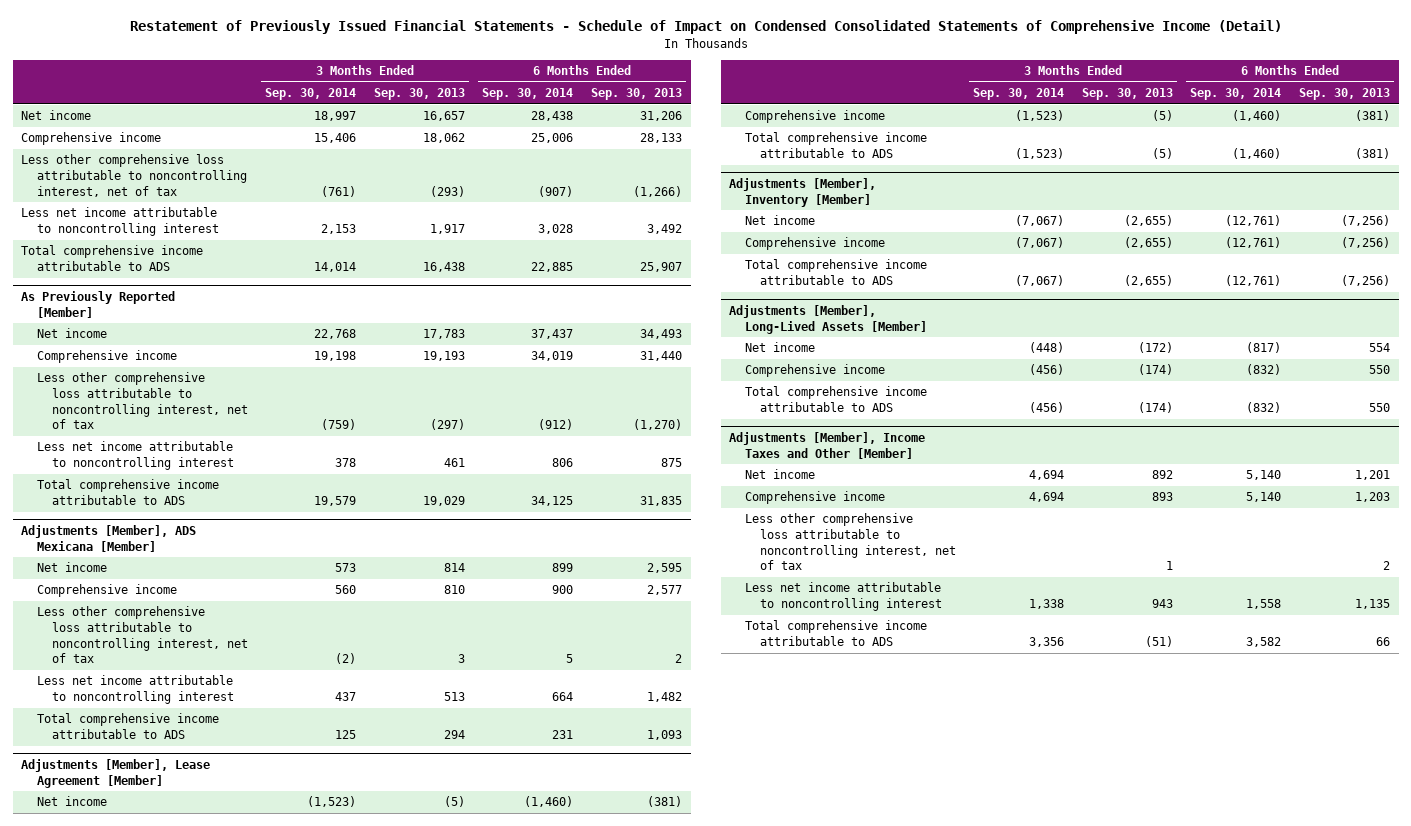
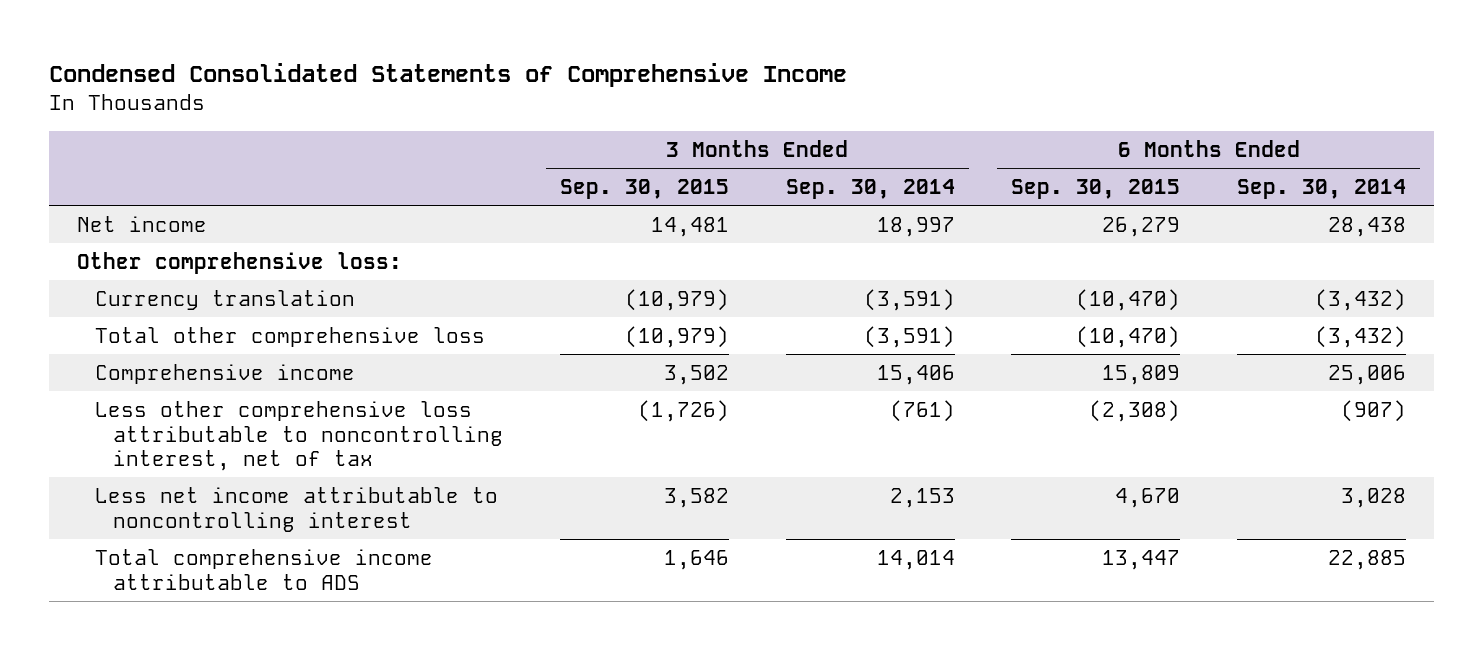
- Restatement of Previously Issued Financial Statements - Schedule of Impact on Condensed Consolidated Statements of Comprehensive Income (Detail)
+ Condensed Consolidated Statements of Comprehensive Income
- | 3 Months Ended Sep. 30, 2014 | 3 Months Ended Sep. 30, 2013 | 6 Months Ended Sep. 30, 2014 | 6 Months Ended Sep. 30, 2013
+ | 3 Months Ended Sep. 30, 2015 | 3 Months Ended Sep. 30, 2014 | 6 Months Ended Sep. 30, 2015 | 6 Months Ended Sep. 30, 2014
+ Other comprehensive loss:
+ Currency translation | (10,979) | (3,591) | (10,470) | (3,432)
+ Total other comprehensive loss | (10,979) | (3,591) | (10,470) | (3,432)
- As Previously Reported [Member]
- Net income | 22,768 | 17,783 | 37,437 | 34,493
- Comprehensive income | 19,198 | 19,193 | 34,019 | 31,440
- Less other comprehensive loss attributable to noncontrolling interest, net of tax | (759) | (297) | (912) | (1,270)
- Less net income attributable to noncontrolling interest | 378 | 461 | 806 | 875
- Total comprehensive income attributable to ADS | 19,579 | 19,029 | 34,125 | 31,835
- Adjustments [Member], ADS Mexicana [Member]
- Net income | 573 | 814 | 899 | 2,595
- Comprehensive income | 560 | 810 | 900 | 2,577
- Less other comprehensive loss attributable to noncontrolling interest, net of tax | (2) | 3 | 5 | 2
- Less net income attributable to noncontrolling interest | 437 | 513 | 664 | 1,482
- Total comprehensive income attributable to ADS | 125 | 294 | 231 | 1,093
- Adjustments [Member], Lease Agreement [Member]
- Net income | (1,523) | (5) | (1,460) | (381)
- Comprehensive income | (1,523) | (5) | (1,460) | (381)
- Total comprehensive income attributable to ADS | (1,523) | (5) | (1,460) | (381)
- Adjustments [Member], Inventory [Member]
- Net income | (7,067) | (2,655) | (12,761) | (7,256)
- Comprehensive income | (7,067) | (2,655) | (12,761) | (7,256)
- Total comprehensive income attributable to ADS | (7,067) | (2,655) | (12,761) | (7,256)
- Adjustments [Member], Long-Lived Assets [Member]
- Net income | (448) | (172) | (817) | 554
- Comprehensive income | (456) | (174) | (832) | 550
- Total comprehensive income attributable to ADS | (456) | (174) | (832) | 550
- Adjustments [Member], Income Taxes and Other [Member]
- Net income | 4,694 | 892 | 5,140 | 1,201
- Comprehensive income | 4,694 | 893 | 5,140 | 1,203
- Less other comprehensive loss attributable to noncontrolling interest, net of tax | | 1 | | 2
- Less net income attributable to noncontrolling interest | 1,338 | 943 | 1,558 | 1,135
- Total comprehensive income attributable to ADS | 3,356 | (51) | 3,582 | 66

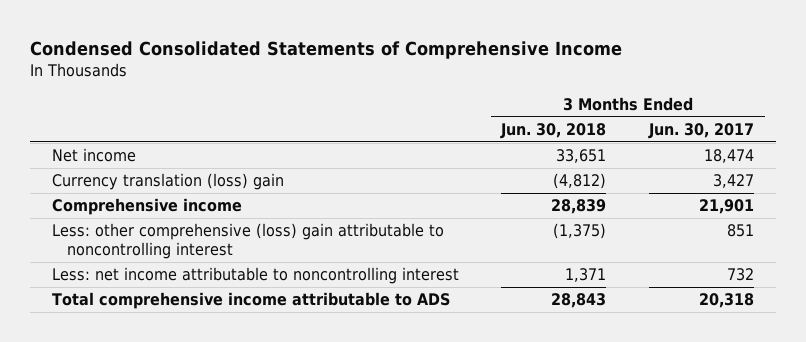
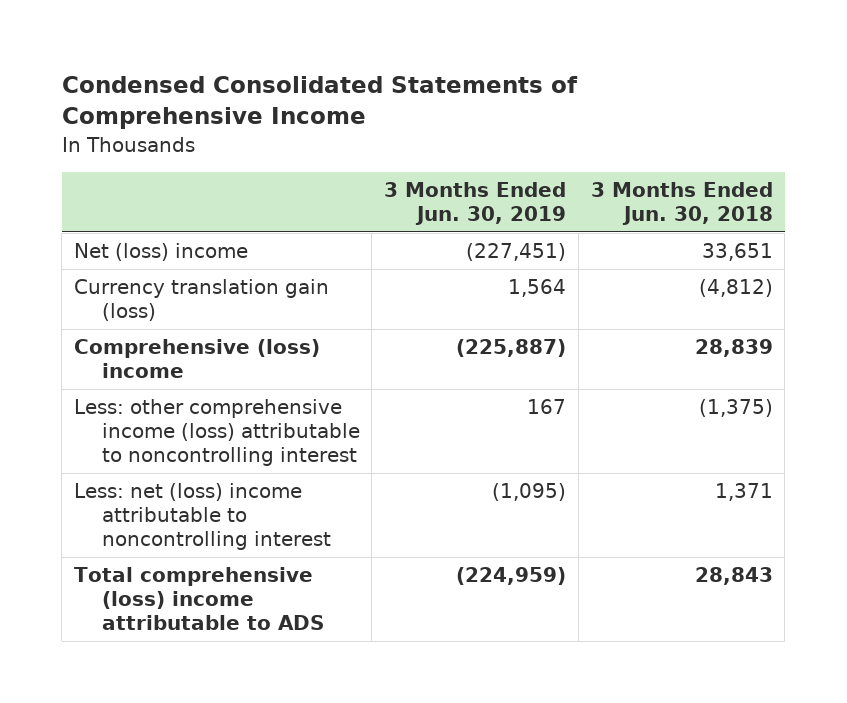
- | 3 Months Ended Jun. 30, 2018 | 3 Months Ended Jun. 30, 2017
+ | 3 Months Ended Jun. 30, 2019 | 3 Months Ended Jun. 30, 2018
- Net income | 33,651 | 18,474
- Currency translation (loss) gain | (4,812) | 3,427
- Comprehensive income | 28,839 | 21,901
- Less: other comprehensive (loss) gain attributable to noncontrolling interest | (1,375) | 851
- Less: net income attributable to noncontrolling interest | 1,371 | 732
- Total comprehensive income attributable to ADS | 28,843 | 20,318
+ Net (loss) income | (227,451) | 33,651
+ Currency translation gain (loss) | 1,564 | (4,812)
+ Comprehensive (loss) income | (225,887) | 28,839
+ Less: other comprehensive income (loss) attributable to noncontrolling interest | 167 | (1,375)
+ Less: net (loss) income attributable to noncontrolling interest | (1,095) | 1,371
+ Total comprehensive (loss) income attributable to ADS | (224,959) | 28,843

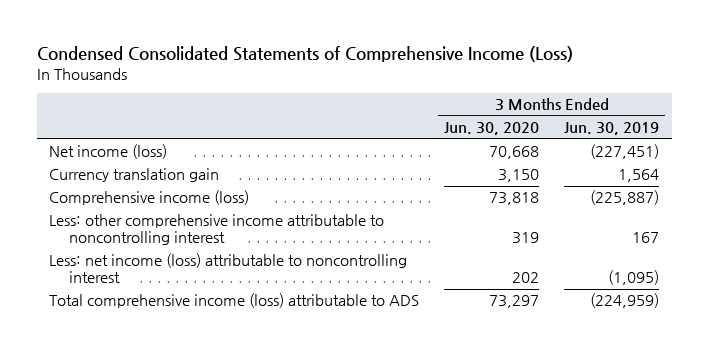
- Condensed Consolidated Statements of Comprehensive Income
+ Condensed Consolidated Statements of Comprehensive Income (Loss)
- | 3 Months Ended Jun. 30, 2019 | 3 Months Ended Jun. 30, 2018
+ | 3 Months Ended Jun. 30, 2020 | 3 Months Ended Jun. 30, 2019
- Net (loss) income | (227,451) | 33,651
- Currency translation gain (loss) | 1,564 | (4,812)
- Comprehensive (loss) income | (225,887) | 28,839
- Less: other comprehensive income (loss) attributable to noncontrolling interest | 167 | (1,375)
- Less: net (loss) income attributable to noncontrolling interest | (1,095) | 1,371
- Total comprehensive (loss) income attributable to ADS | (224,959) | 28,843
+ Net income (loss) | 70,668 | (227,451)
+ Currency translation gain | 3,150 | 1,564
+ Comprehensive income (loss) | 73,818 | (225,887)
+ Less: other comprehensive income attributable to noncontrolling interest | 319 | 167
+ Less: net income (loss) attributable to noncontrolling interest | 202 | (1,095)
+ Total comprehensive income (loss) attributable to ADS | 73,297 | (224,959)

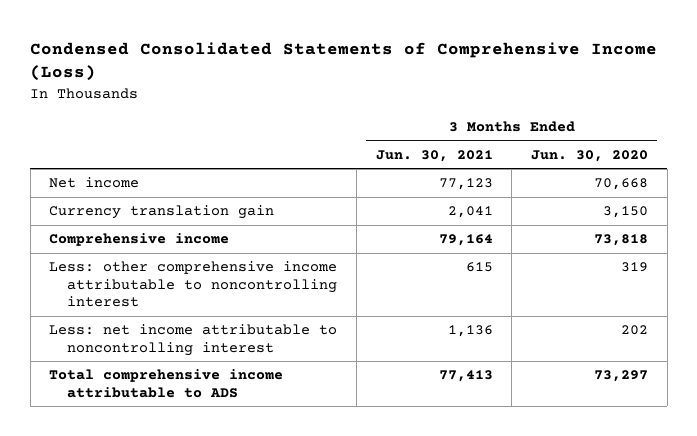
- | 3 Months Ended Jun. 30, 2020 | 3 Months Ended Jun. 30, 2019
+ | 3 Months Ended Jun. 30, 2021 | 3 Months Ended Jun. 30, 2020
- Net income (loss) | 70,668 | (227,451)
+ Net income | 77,123 | 70,668
- Comprehensive income (loss) | 73,818 | (225,887)
+ Comprehensive income | 79,164 | 73,818
- Less: net income (loss) attributable to noncontrolling interest | 202 | (1,095)
- Total comprehensive income (loss) attributable to ADS | 73,297 | (224,959)
+ Less: net income attributable to noncontrolling interest | 1,136 | 202
+ Total comprehensive income attributable to ADS | 77,413 | 73,297

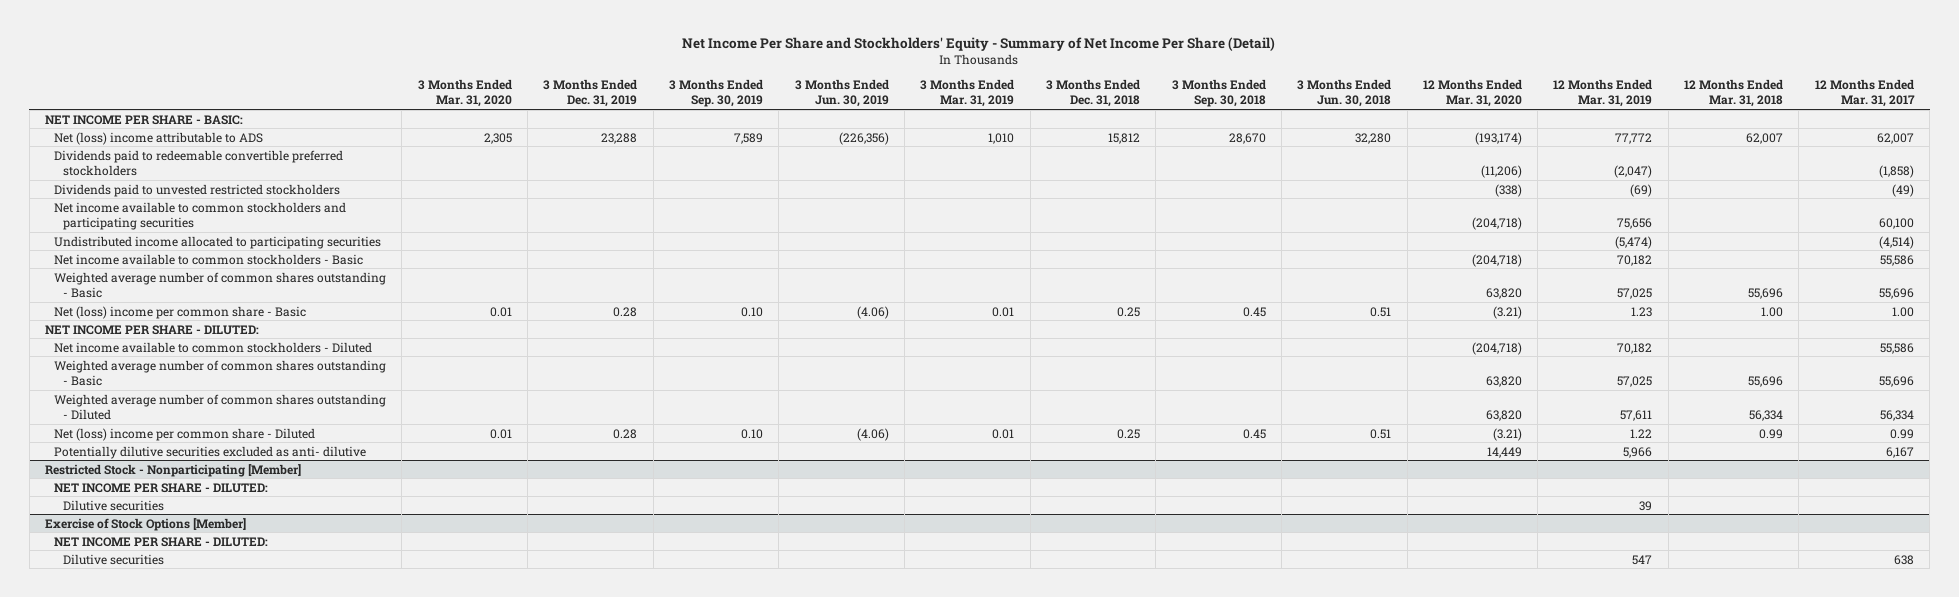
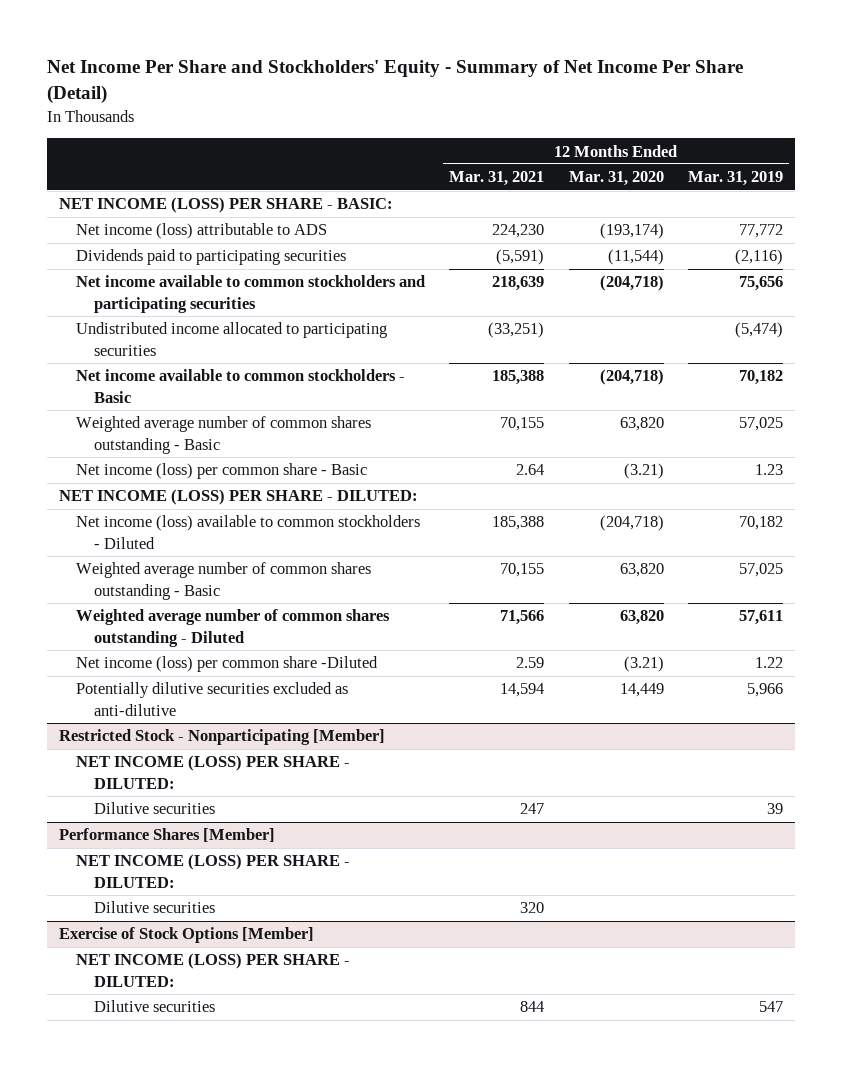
- | 3 Months Ended Mar. 31, 2020 | 3 Months Ended Dec. 31, 2019 | 3 Months Ended Sep. 30, 2019 | 3 Months Ended Jun. 30, 2019 | 3 Months Ended Mar. 31, 2019 | 3 Months Ended Dec. 31, 2018 | 3 Months Ended Sep. 30, 2018 | 3 Months Ended Jun. 30, 2018 | 12 Months Ended Mar. 31, 2020 | 12 Months Ended Mar. 31, 2019 | 12 Months Ended Mar. 31, 2018 | 12 Months Ended Mar. 31, 2017
+ | 12 Months Ended Mar. 31, 2021 | 12 Months Ended Mar. 31, 2020 | 12 Months Ended Mar. 31, 2019
- NET INCOME PER SHARE - BASIC:
- Net (loss) income attributable to ADS | 2,305 | 23,288 | 7,589 | (226,356) | 1,010 | 15,812 | 28,670 | 32,280 | (193,174) | 77,772 | 62,007 | 62,007
- Dividends paid to redeemable convertible preferred stockholders | | | | | | | | | (11,206) | (2,047) | | (1,858)
- Dividends paid to unvested restricted stockholders | | | | | | | | | (338) | (69) | | (49)
+ NET INCOME (LOSS) PER SHARE - BASIC:
+ Net income (loss) attributable to ADS | 224,230 | (193,174) | 77,772
+ Dividends paid to participating securities | (5,591) | (11,544) | (2,116)
- Net (loss) income per common share - Basic | 0.01 | 0.28 | 0.10 | (4.06) | 0.01 | 0.25 | 0.45 | 0.51 | (3.21) | 1.23 | 1.00 | 1.00
- NET INCOME PER SHARE - DILUTED:
- Net income available to common stockholders - Diluted | | | | | | | | | (204,718) | 70,182 | | 55,586
+ Net income (loss) per common share - Basic | 2.64 | (3.21) | 1.23
+ NET INCOME (LOSS) PER SHARE - DILUTED:
+ Net income (loss) available to common stockholders - Diluted | 185,388 | (204,718) | 70,182
- Net (loss) income per common share - Diluted | 0.01 | 0.28 | 0.10 | (4.06) | 0.01 | 0.25 | 0.45 | 0.51 | (3.21) | 1.22 | 0.99 | 0.99
- Potentially dilutive securities excluded as anti- dilutive | | | | | | | | | 14,449 | 5,966 | | 6,167
+ Net income (loss) per common share -Diluted | 2.59 | (3.21) | 1.22
+ Potentially dilutive securities excluded as anti-dilutive | 14,594 | 14,449 | 5,966
@ Restricted Stock - Nonparticipating [Member]
- NET INCOME PER SHARE - DILUTED:
+ NET INCOME (LOSS) PER SHARE - DILUTED:
+ Performance Shares [Member]
+ NET INCOME (LOSS) PER SHARE - DILUTED:
+ Dilutive securities | 320 | |
@ Exercise of Stock Options [Member]
- NET INCOME PER SHARE - DILUTED:
+ NET INCOME (LOSS) PER SHARE - DILUTED:

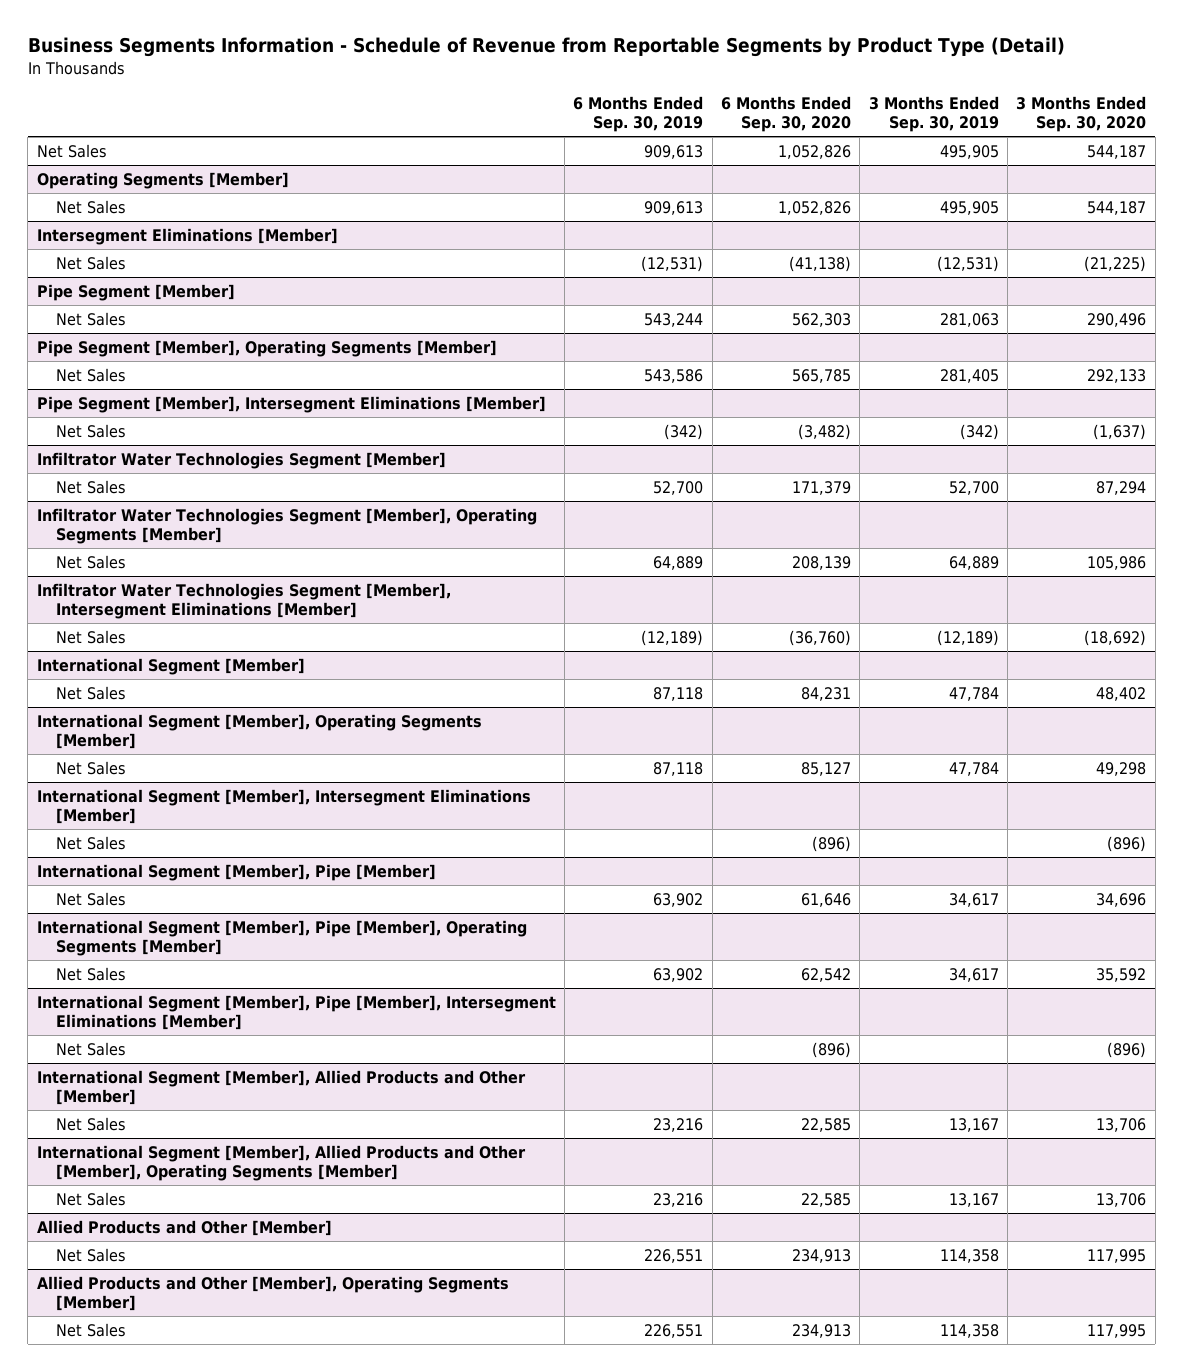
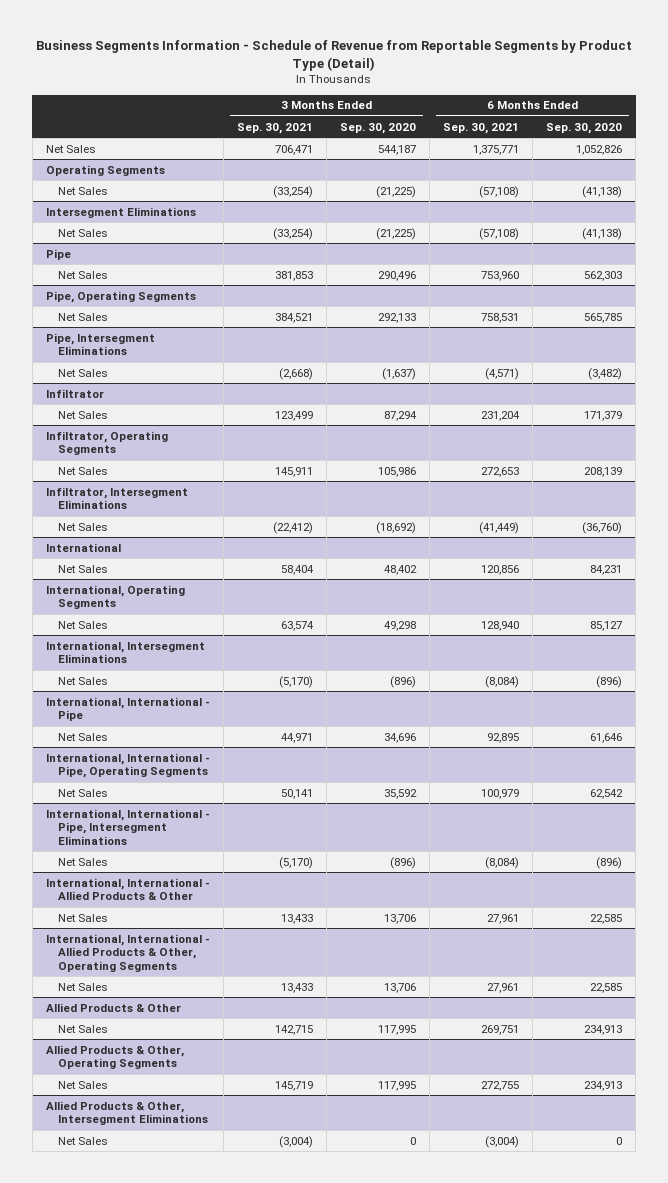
- | 6 Months Ended Sep. 30, 2019 | 6 Months Ended Sep. 30, 2020 | 3 Months Ended Sep. 30, 2019 | 3 Months Ended Sep. 30, 2020
+ | 3 Months Ended Sep. 30, 2021 | 3 Months Ended Sep. 30, 2020 | 6 Months Ended Sep. 30, 2021 | 6 Months Ended Sep. 30, 2020
- Operating Segments [Member]
- Net Sales | 909,613 | 1,052,826 | 495,905 | 544,187
- Intersegment Eliminations [Member]
+ Operating Segments
- Pipe Segment [Member]
+ Intersegment Eliminations
+ Net Sales | (33,254) | (21,225) | (57,108) | (41,138)
+ Pipe
- Pipe Segment [Member], Operating Segments [Member]
+ Pipe, Operating Segments
- Pipe Segment [Member], Intersegment Eliminations [Member]
+ Pipe, Intersegment Eliminations
- Infiltrator Water Technologies Segment [Member]
+ Infiltrator
- Infiltrator Water Technologies Segment [Member], Operating Segments [Member]
+ Infiltrator, Operating Segments
- Infiltrator Water Technologies Segment [Member], Intersegment Eliminations [Member]
+ Infiltrator, Intersegment Eliminations
- International Segment [Member]
+ International
- International Segment [Member], Operating Segments [Member]
+ International, Operating Segments
- International Segment [Member], Intersegment Eliminations [Member]
+ International, Intersegment Eliminations
- International Segment [Member], Pipe [Member]
+ International, International - Pipe
- International Segment [Member], Pipe [Member], Operating Segments [Member]
+ International, International - Pipe, Operating Segments
- International Segment [Member], Pipe [Member], Intersegment Eliminations [Member]
+ International, International - Pipe, Intersegment Eliminations
- International Segment [Member], Allied Products and Other [Member]
+ International, International - Allied Products & Other
- International Segment [Member], Allied Products and Other [Member], Operating Segments [Member]
+ International, International - Allied Products & Other, Operating Segments
- Allied Products and Other [Member]
+ Allied Products & Other
- Allied Products and Other [Member], Operating Segments [Member]
+ Allied Products & Other, Operating Segments
+ Allied Products & Other, Intersegment Eliminations
+ Net Sales | (3,004) | 0 | (3,004) | 0

